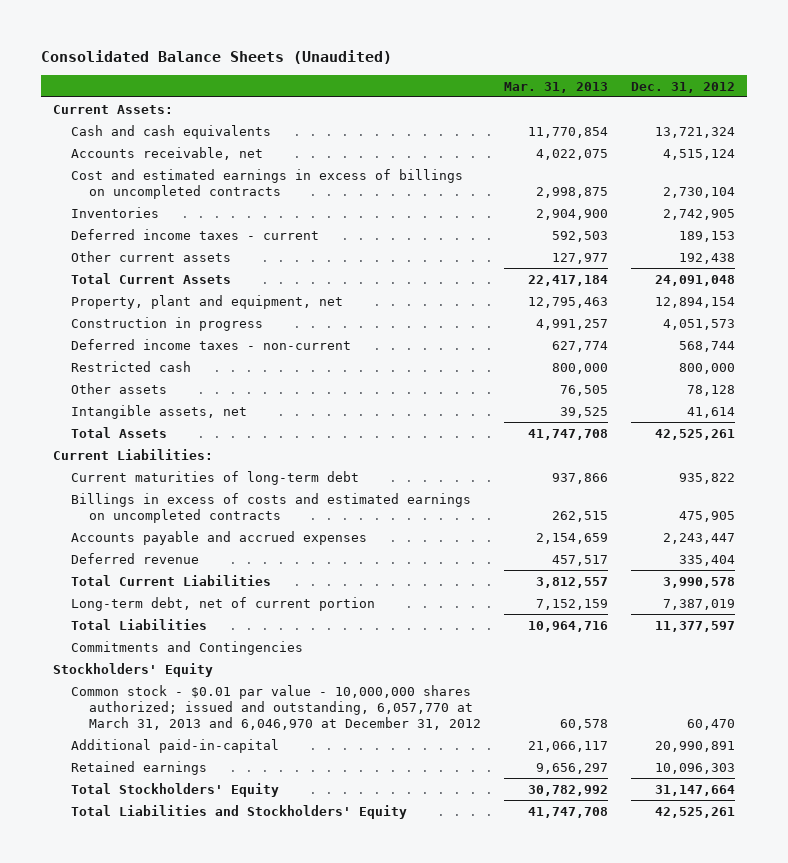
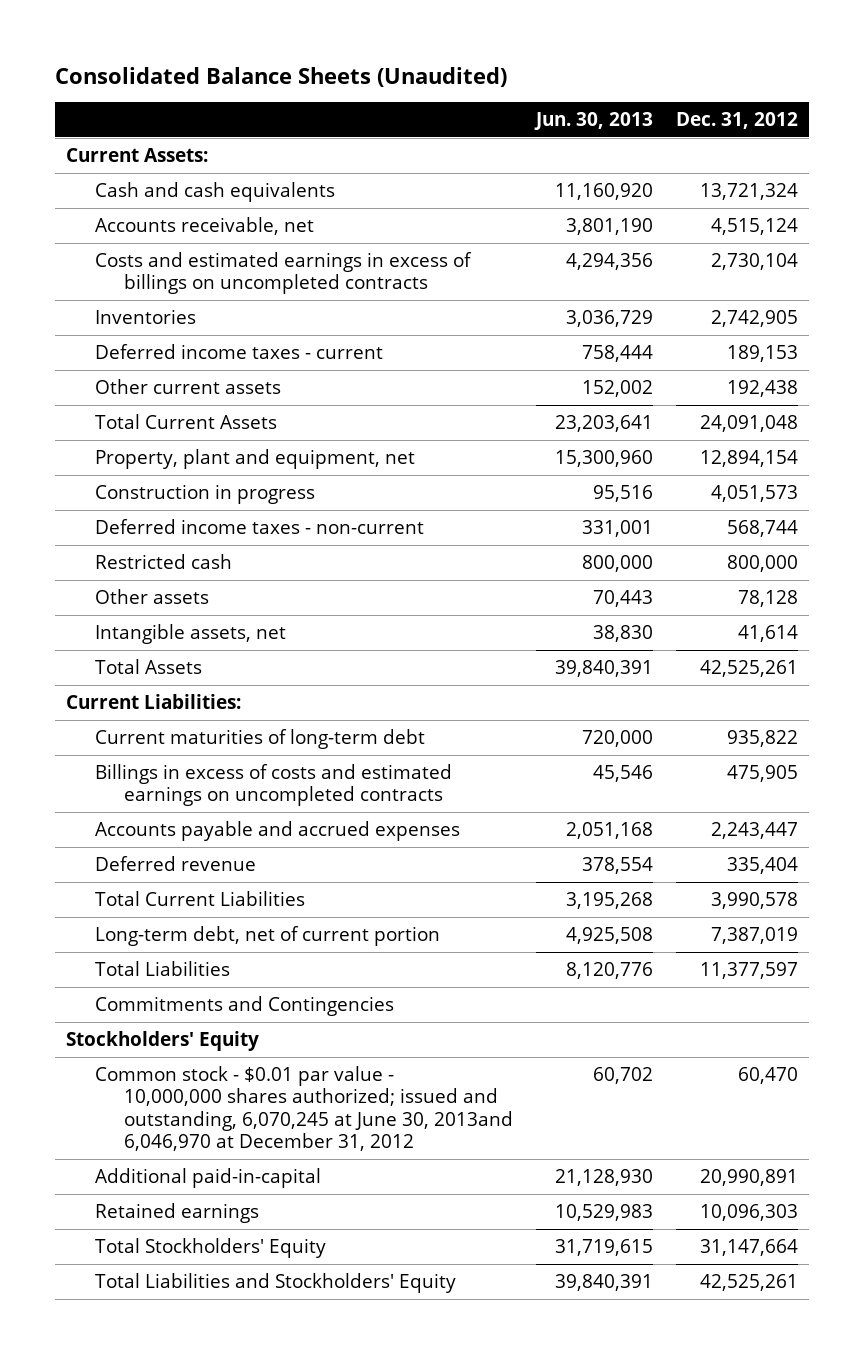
- | Mar. 31, 2013 | Dec. 31, 2012
+ | Jun. 30, 2013 | Dec. 31, 2012
- Cost and estimated earnings in excess of billings on uncompleted contracts | 2,998,875 | 2,730,104
+ Costs and estimated earnings in excess of billings on uncompleted contracts | 4,294,356 | 2,730,104
- Common stock - $0.01 par value - 10,000,000 shares authorized; issued and outstanding, 6,057,770 at March 31, 2013 and 6,046,970 at December 31, 2012 | 60,578 | 60,470
+ Common stock - $0.01 par value - 10,000,000 shares authorized; issued and outstanding, 6,070,245 at June 30, 2013and 6,046,970 at December 31, 2012 | 60,702 | 60,470

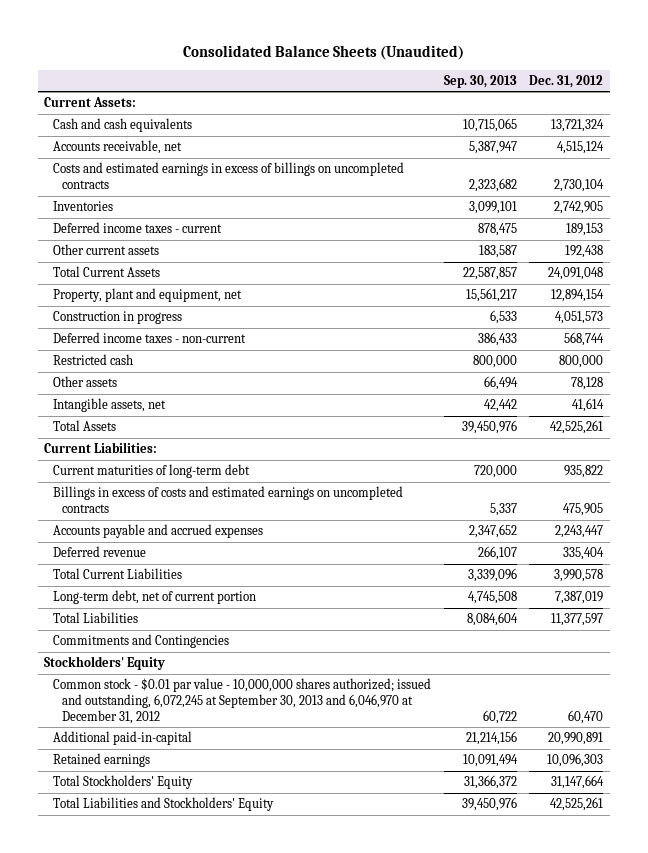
- | Jun. 30, 2013 | Dec. 31, 2012
+ | Sep. 30, 2013 | Dec. 31, 2012
- Common stock - $0.01 par value - 10,000,000 shares authorized; issued and outstanding, 6,070,245 at June 30, 2013and 6,046,970 at December 31, 2012 | 60,702 | 60,470
+ Common stock - $0.01 par value - 10,000,000 shares authorized; issued and outstanding, 6,072,245 at September 30, 2013 and 6,046,970 at December 31, 2012 | 60,722 | 60,470

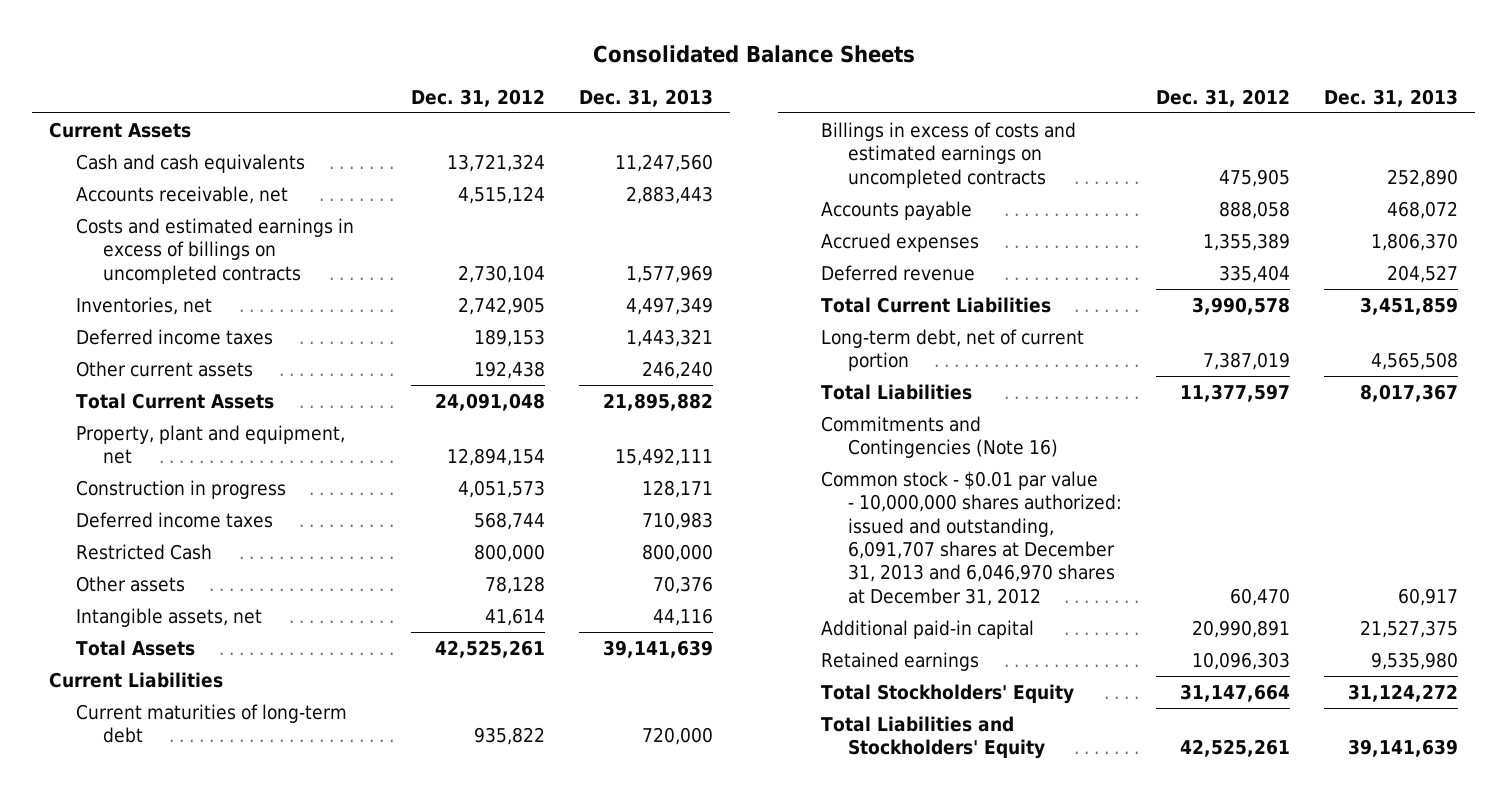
- Consolidated Balance Sheets (Unaudited)
+ Consolidated Balance Sheets
- | Sep. 30, 2013 | Dec. 31, 2012
+ | Dec. 31, 2012 | Dec. 31, 2013
- Current Assets:
+ Current Assets
- Inventories | 3,099,101 | 2,742,905
- Deferred income taxes - current | 878,475 | 189,153
+ Inventories, net | 2,742,905 | 4,497,349
+ Deferred income taxes | 189,153 | 1,443,321
- Deferred income taxes - non-current | 386,433 | 568,744
- Restricted cash | 800,000 | 800,000
+ Deferred income taxes | 568,744 | 710,983
+ Restricted Cash | 800,000 | 800,000
- Current Liabilities:
+ Current Liabilities
- Accounts payable and accrued expenses | 2,347,652 | 2,243,447
+ Accounts payable | 888,058 | 468,072
+ Accrued expenses | 1,355,389 | 1,806,370
- Commitments and Contingencies
- Stockholders' Equity
- Common stock - $0.01 par value - 10,000,000 shares authorized; issued and outstanding, 6,072,245 at September 30, 2013 and 6,046,970 at December 31, 2012 | 60,722 | 60,470
- Additional paid-in-capital | 21,214,156 | 20,990,891
+ Commitments and Contingencies (Note 16)
+ Common stock - $0.01 par value - 10,000,000 shares authorized: issued and outstanding, 6,091,707 shares at December 31, 2013 and 6,046,970 shares at December 31, 2012 | 60,470 | 60,917
+ Additional paid-in capital | 20,990,891 | 21,527,375

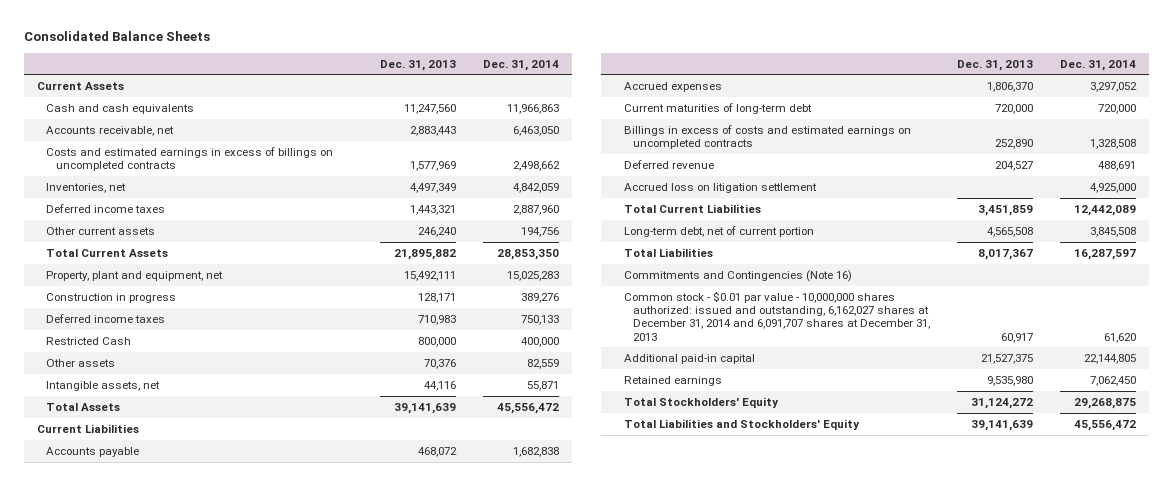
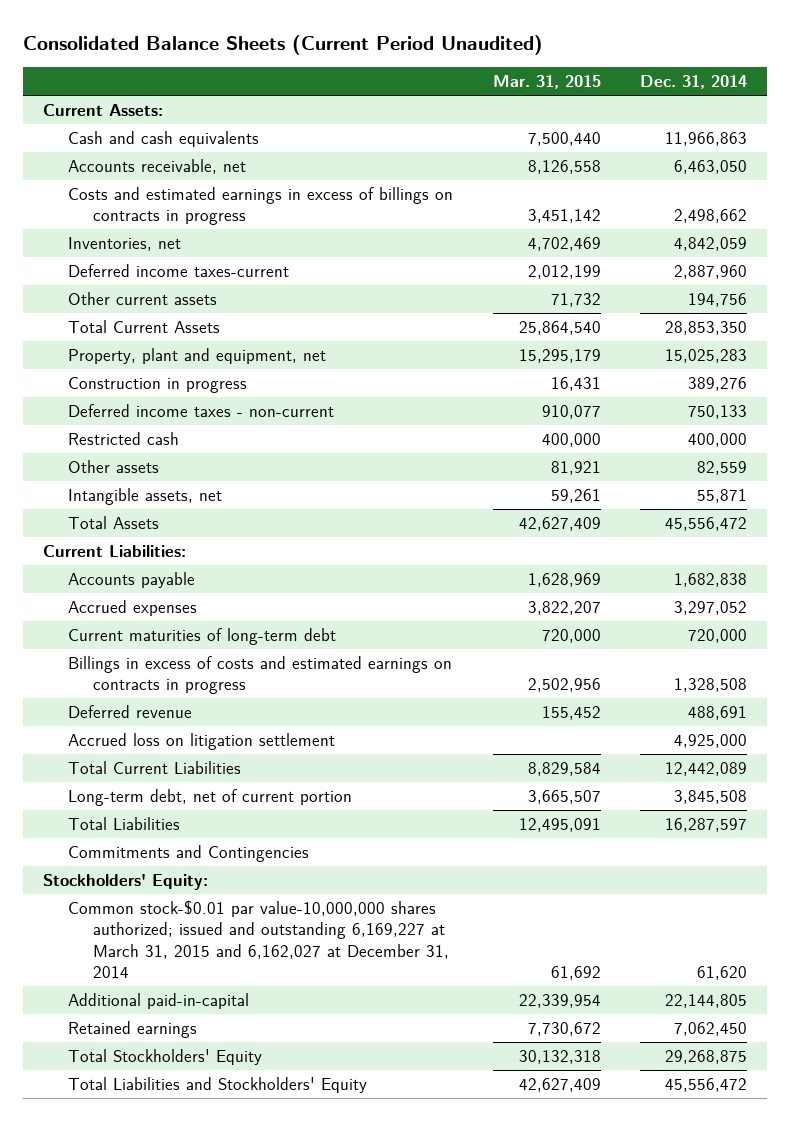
- Consolidated Balance Sheets
+ Consolidated Balance Sheets (Current Period Unaudited)
- | Dec. 31, 2013 | Dec. 31, 2014
+ | Mar. 31, 2015 | Dec. 31, 2014
- Current Assets
+ Current Assets:
- Costs and estimated earnings in excess of billings on uncompleted contracts | 1,577,969 | 2,498,662
+ Costs and estimated earnings in excess of billings on contracts in progress | 3,451,142 | 2,498,662
- Deferred income taxes | 1,443,321 | 2,887,960
+ Deferred income taxes-current | 2,012,199 | 2,887,960
- Deferred income taxes | 710,983 | 750,133
- Restricted Cash | 800,000 | 400,000
+ Deferred income taxes - non-current | 910,077 | 750,133
+ Restricted cash | 400,000 | 400,000
- Current Liabilities
+ Current Liabilities:
- Billings in excess of costs and estimated earnings on uncompleted contracts | 252,890 | 1,328,508
+ Billings in excess of costs and estimated earnings on contracts in progress | 2,502,956 | 1,328,508
- Commitments and Contingencies (Note 16)
- Common stock - $0.01 par value - 10,000,000 shares authorized: issued and outstanding, 6,162,027 shares at December 31, 2014 and 6,091,707 shares at December 31, 2013 | 60,917 | 61,620
- Additional paid-in capital | 21,527,375 | 22,144,805
+ Commitments and Contingencies
+ Stockholders' Equity:
+ Common stock-$0.01 par value-10,000,000 shares authorized; issued and outstanding 6,169,227 at March 31, 2015 and 6,162,027 at December 31, 2014 | 61,692 | 61,620
+ Additional paid-in-capital | 22,339,954 | 22,144,805

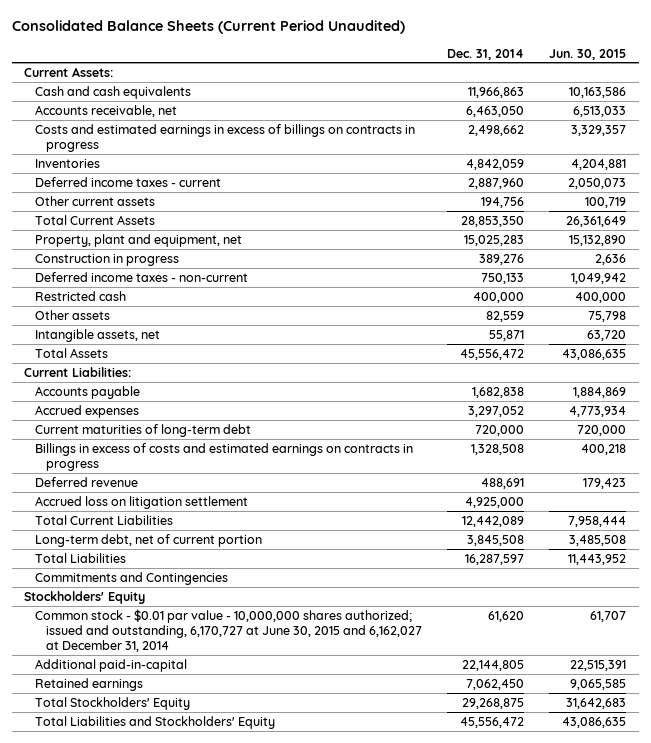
- | Mar. 31, 2015 | Dec. 31, 2014
+ | Dec. 31, 2014 | Jun. 30, 2015
- Inventories, net | 4,702,469 | 4,842,059
- Deferred income taxes-current | 2,012,199 | 2,887,960
+ Inventories | 4,842,059 | 4,204,881
+ Deferred income taxes - current | 2,887,960 | 2,050,073
- Stockholders' Equity:
- Common stock-$0.01 par value-10,000,000 shares authorized; issued and outstanding 6,169,227 at March 31, 2015 and 6,162,027 at December 31, 2014 | 61,692 | 61,620
+ Stockholders' Equity
+ Common stock - $0.01 par value - 10,000,000 shares authorized; issued and outstanding, 6,170,727 at June 30, 2015 and 6,162,027 at December 31, 2014 | 61,620 | 61,707

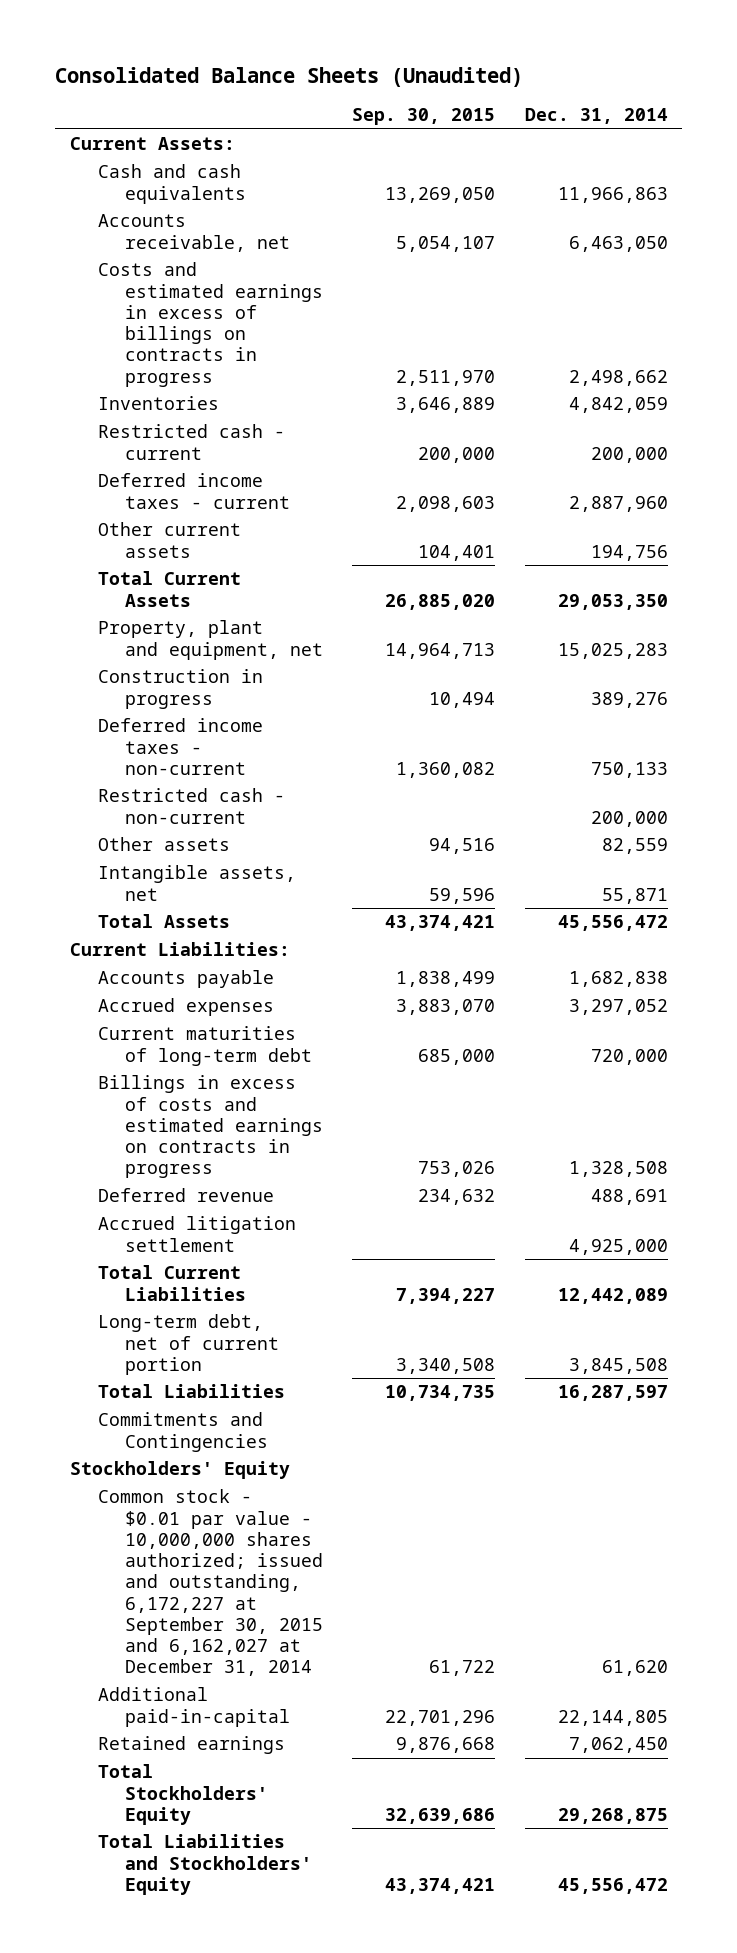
- Consolidated Balance Sheets (Current Period Unaudited)
+ Consolidated Balance Sheets (Unaudited)
- | Dec. 31, 2014 | Jun. 30, 2015
+ | Sep. 30, 2015 | Dec. 31, 2014
+ Restricted cash - current | 200,000 | 200,000
- Total Current Assets | 28,853,350 | 26,361,649
+ Total Current Assets | 26,885,020 | 29,053,350
- Restricted cash | 400,000 | 400,000
+ Restricted cash - non-current | | 200,000
- Accrued loss on litigation settlement | 4,925,000 |
+ Accrued litigation settlement | | 4,925,000
- Common stock - $0.01 par value - 10,000,000 shares authorized; issued and outstanding, 6,170,727 at June 30, 2015 and 6,162,027 at December 31, 2014 | 61,620 | 61,707
+ Common stock - $0.01 par value - 10,000,000 shares authorized; issued and outstanding, 6,172,227 at September 30, 2015 and 6,162,027 at December 31, 2014 | 61,722 | 61,620

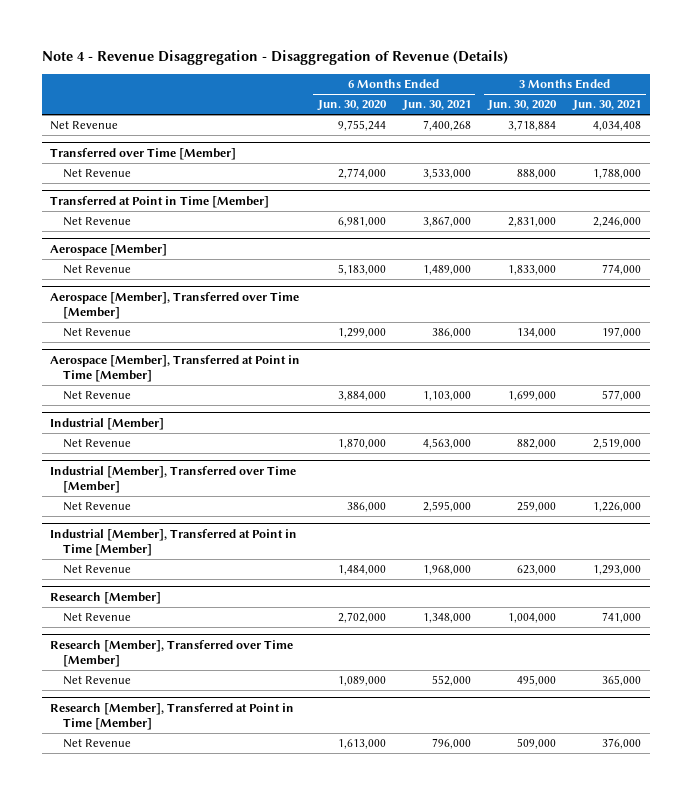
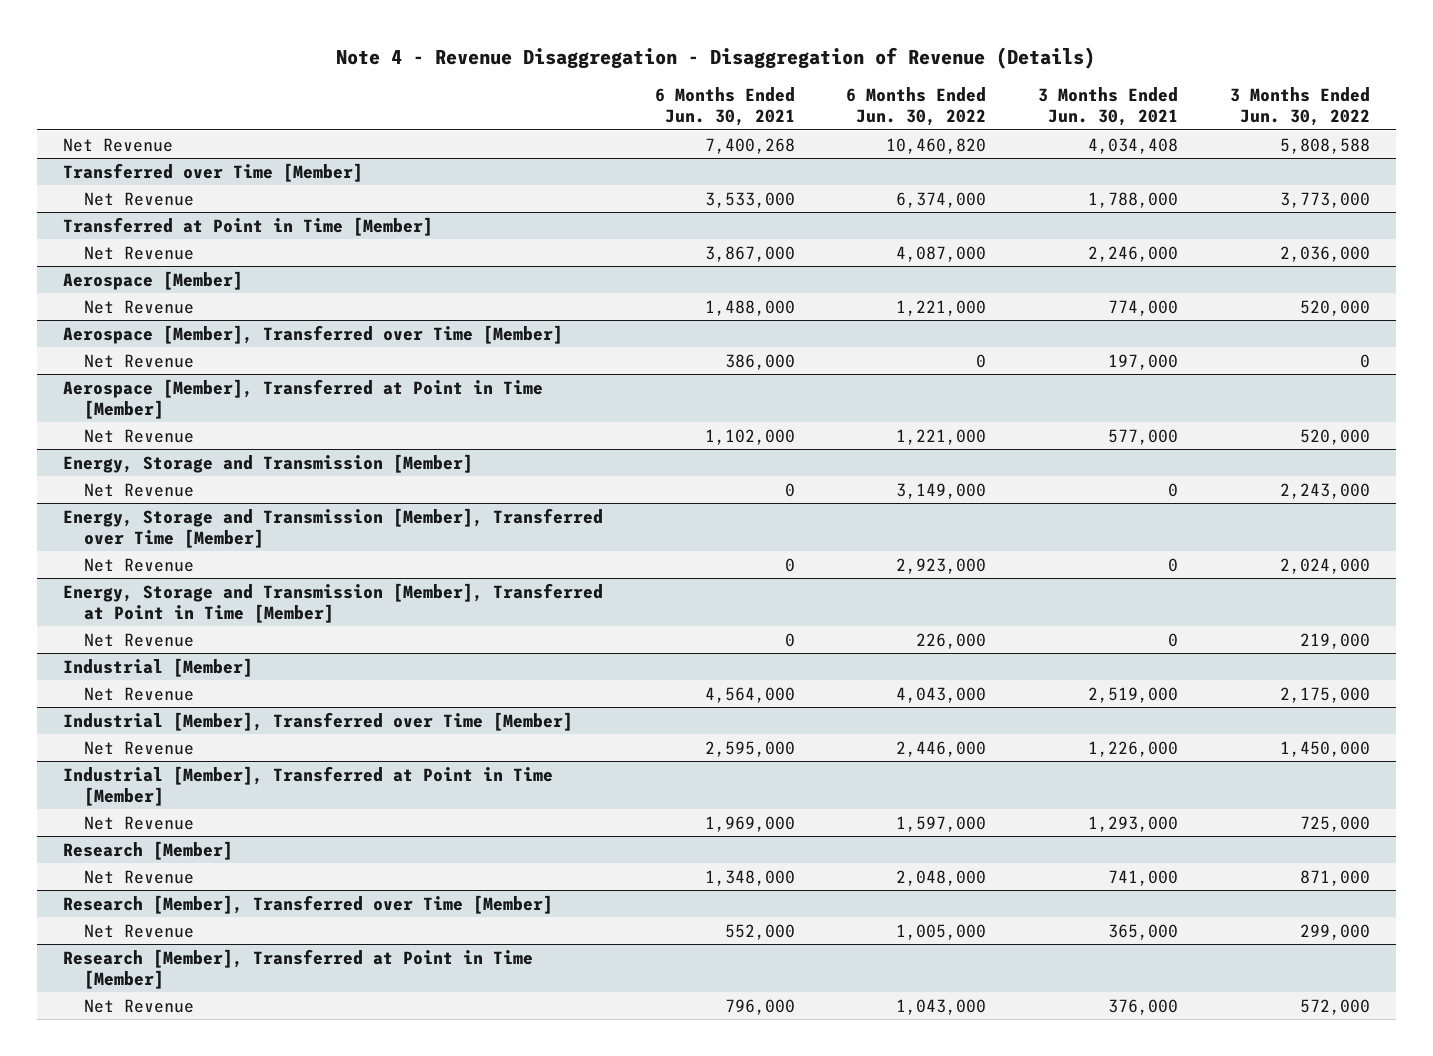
- | 6 Months Ended Jun. 30, 2020 | 6 Months Ended Jun. 30, 2021 | 3 Months Ended Jun. 30, 2020 | 3 Months Ended Jun. 30, 2021
+ | 6 Months Ended Jun. 30, 2021 | 6 Months Ended Jun. 30, 2022 | 3 Months Ended Jun. 30, 2021 | 3 Months Ended Jun. 30, 2022
@ Aerospace [Member]
- Net Revenue | 5,183,000 | 1,489,000 | 1,833,000 | 774,000
+ Net Revenue | 1,488,000 | 1,221,000 | 774,000 | 520,000
@ Aerospace [Member], Transferred at Point in Time [Member]
- Net Revenue | 3,884,000 | 1,103,000 | 1,699,000 | 577,000
+ Net Revenue | 1,102,000 | 1,221,000 | 577,000 | 520,000
+ Energy, Storage and Transmission [Member]
+ Net Revenue | 0 | 3,149,000 | 0 | 2,243,000
+ Energy, Storage and Transmission [Member], Transferred over Time [Member]
+ Net Revenue | 0 | 2,923,000 | 0 | 2,024,000
+ Energy, Storage and Transmission [Member], Transferred at Point in Time [Member]
+ Net Revenue | 0 | 226,000 | 0 | 219,000
@ Industrial [Member]
- Net Revenue | 1,870,000 | 4,563,000 | 882,000 | 2,519,000
+ Net Revenue | 4,564,000 | 4,043,000 | 2,519,000 | 2,175,000
@ Industrial [Member], Transferred at Point in Time [Member]
- Net Revenue | 1,484,000 | 1,968,000 | 623,000 | 1,293,000
+ Net Revenue | 1,969,000 | 1,597,000 | 1,293,000 | 725,000

